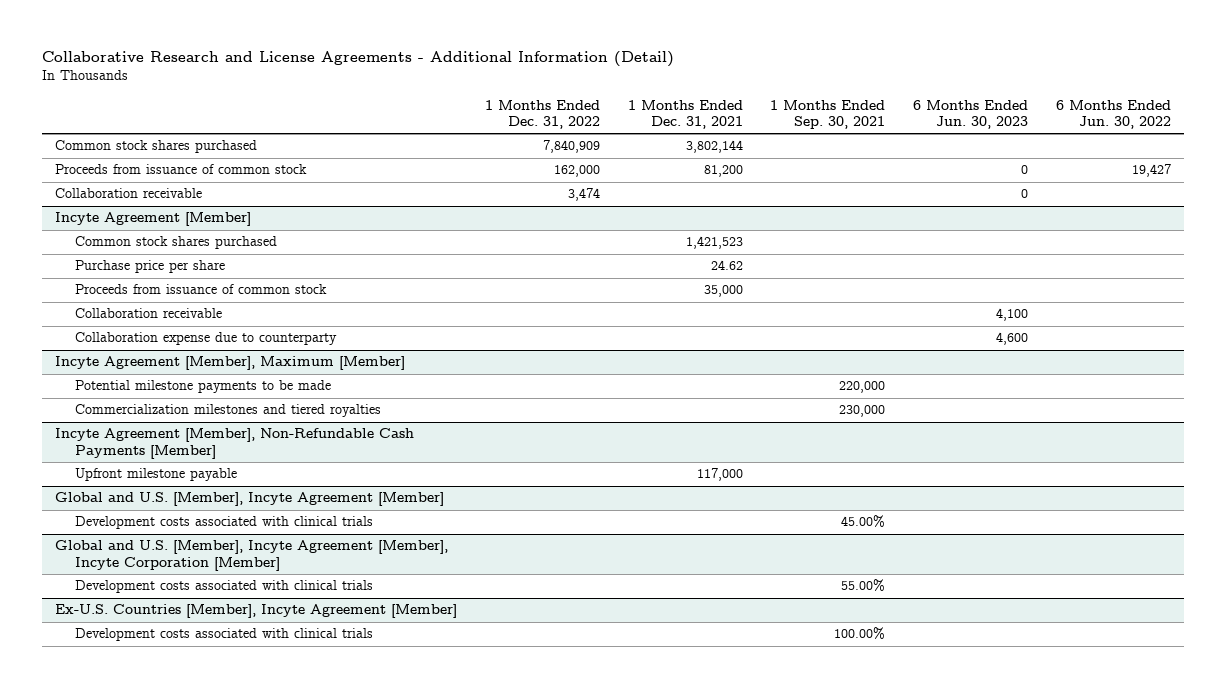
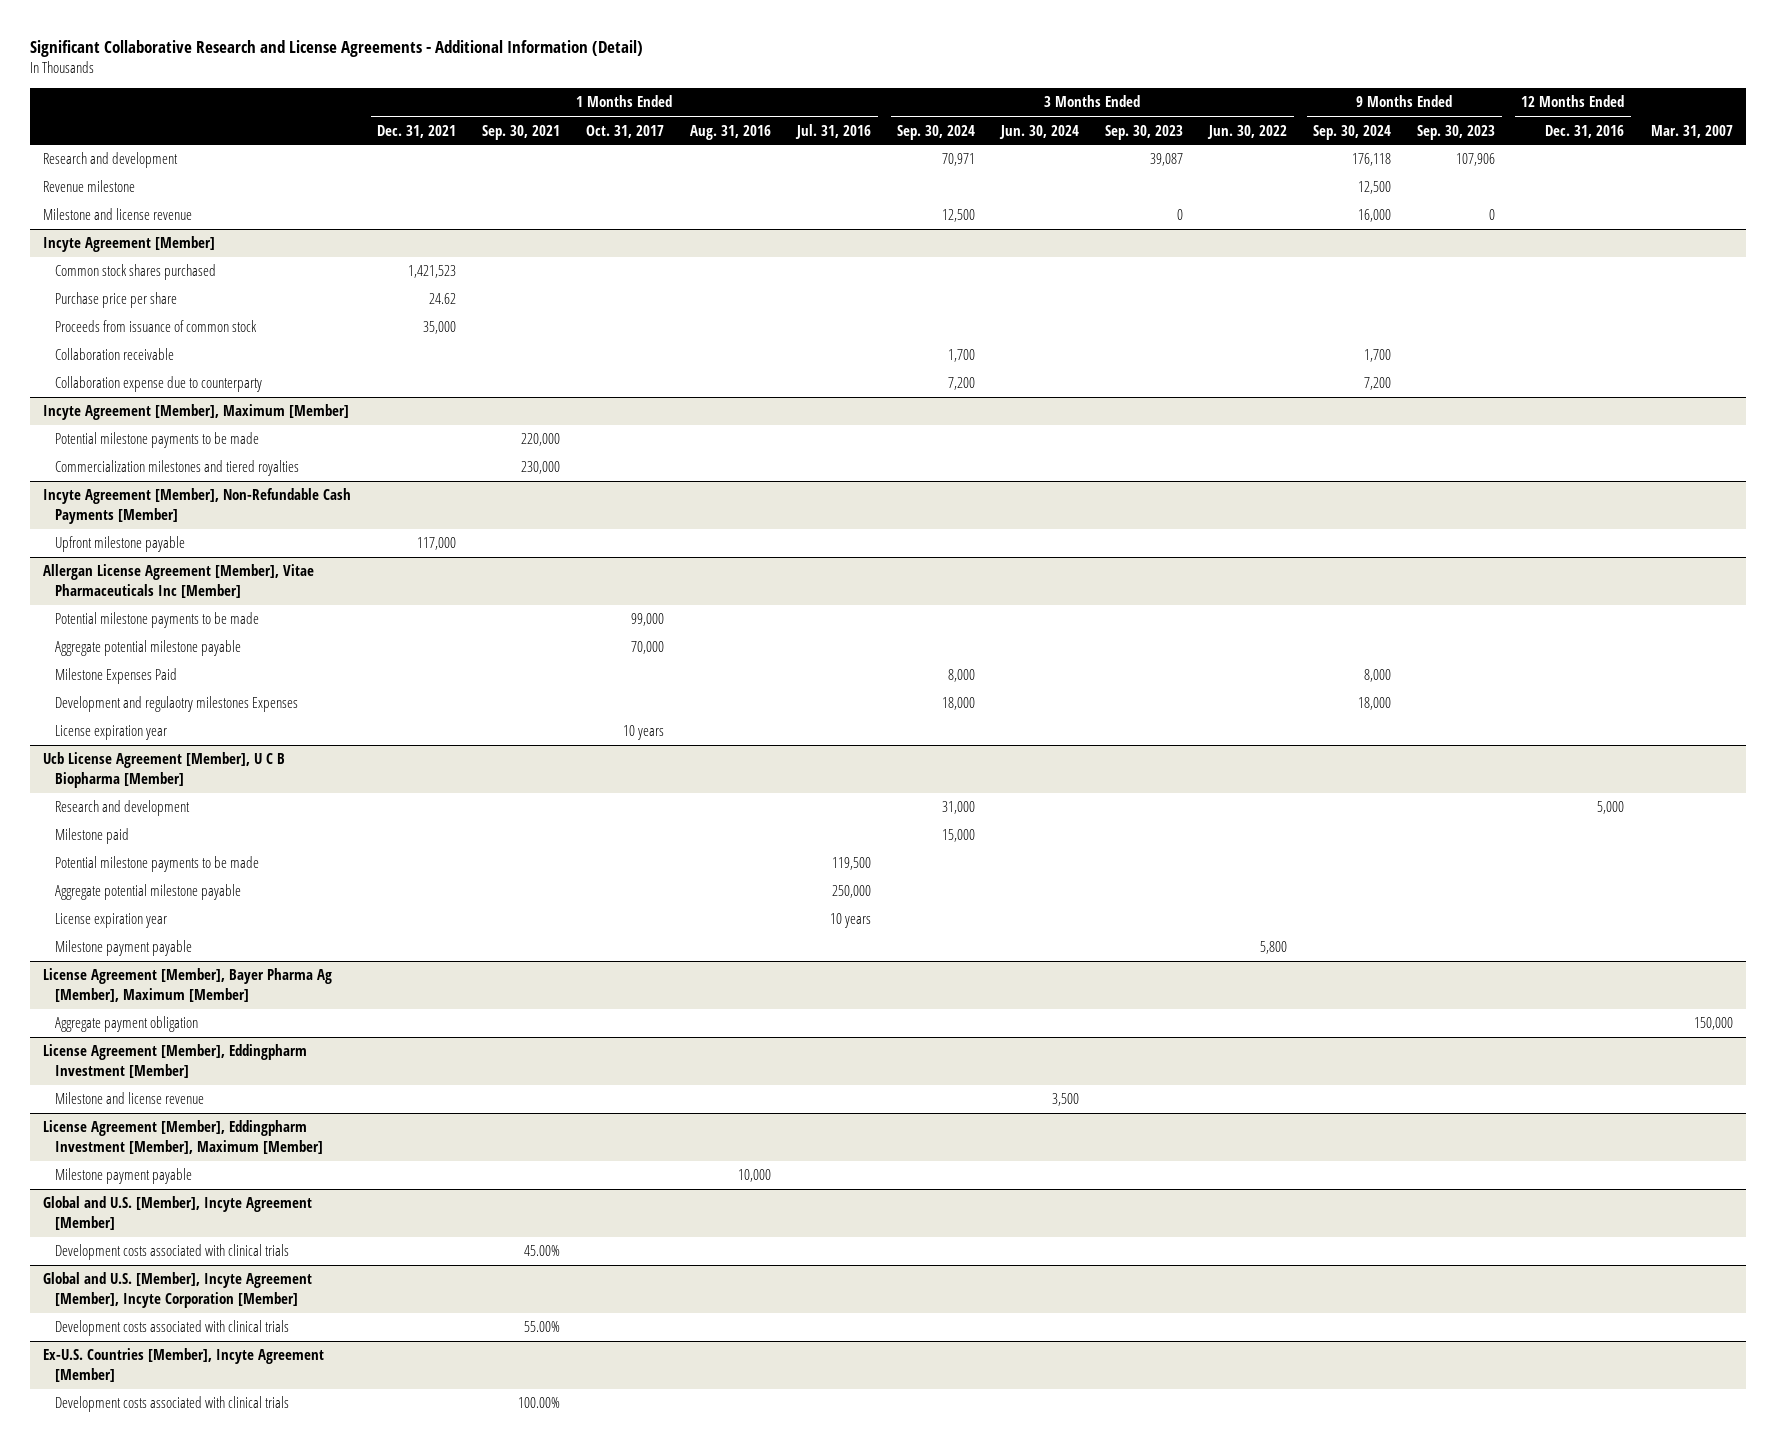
- Collaborative Research and License Agreements - Additional Information (Detail)
+ Significant Collaborative Research and License Agreements - Additional Information (Detail)
- | 1 Months Ended Dec. 31, 2022 | 1 Months Ended Dec. 31, 2021 | 1 Months Ended Sep. 30, 2021 | 6 Months Ended Jun. 30, 2023 | 6 Months Ended Jun. 30, 2022
+ | 1 Months Ended Dec. 31, 2021 | 1 Months Ended Sep. 30, 2021 | 1 Months Ended Oct. 31, 2017 | 1 Months Ended Aug. 31, 2016 | 1 Months Ended Jul. 31, 2016 | 3 Months Ended Sep. 30, 2024 | 3 Months Ended Jun. 30, 2024 | 3 Months Ended Sep. 30, 2023 | 3 Months Ended Jun. 30, 2022 | 9 Months Ended Sep. 30, 2024 | 9 Months Ended Sep. 30, 2023 | 12 Months Ended Dec. 31, 2016 | Mar. 31, 2007
- Common stock shares purchased | 7,840,909 | 3,802,144 | | |
- Proceeds from issuance of common stock | 162,000 | 81,200 | | 0 | 19,427
- Collaboration receivable | 3,474 | | | 0 |
+ Research and development | | | | | | 70,971 | | 39,087 | | 176,118 | 107,906 | |
+ Revenue milestone | | | | | | | | | | 12,500 | | |
+ Milestone and license revenue | | | | | | 12,500 | | 0 | | 16,000 | 0 | |
+ Allergan License Agreement [Member], Vitae Pharmaceuticals Inc [Member]
+ Potential milestone payments to be made | | | 99,000 | | | | | | | | | |
+ Aggregate potential milestone payable | | | 70,000 | | | | | | | | | |
+ Milestone Expenses Paid | | | | | | 8,000 | | | | 8,000 | | |
+ Development and regulaotry milestones Expenses | | | | | | 18,000 | | | | 18,000 | | |
+ License expiration year | | | 10 years | | | | | | | | | |
+ Ucb License Agreement [Member], U C B Biopharma [Member]
+ Research and development | | | | | | 31,000 | | | | | | 5,000 |
+ Milestone paid | | | | | | 15,000 | | | | | | |
+ Potential milestone payments to be made | | | | | 119,500 | | | | | | | |
+ Aggregate potential milestone payable | | | | | 250,000 | | | | | | | |
+ License expiration year | | | | | 10 years | | | | | | | |
+ Milestone payment payable | | | | | | | | | 5,800 | | | |
+ License Agreement [Member], Bayer Pharma Ag [Member], Maximum [Member]
+ Aggregate payment obligation | | | | | | | | | | | | | 150,000
+ License Agreement [Member], Eddingpharm Investment [Member]
+ Milestone and license revenue | | | | | | | 3,500 | | | | | |
+ License Agreement [Member], Eddingpharm Investment [Member], Maximum [Member]
+ Milestone payment payable | | | | 10,000 | | | | | | | | |

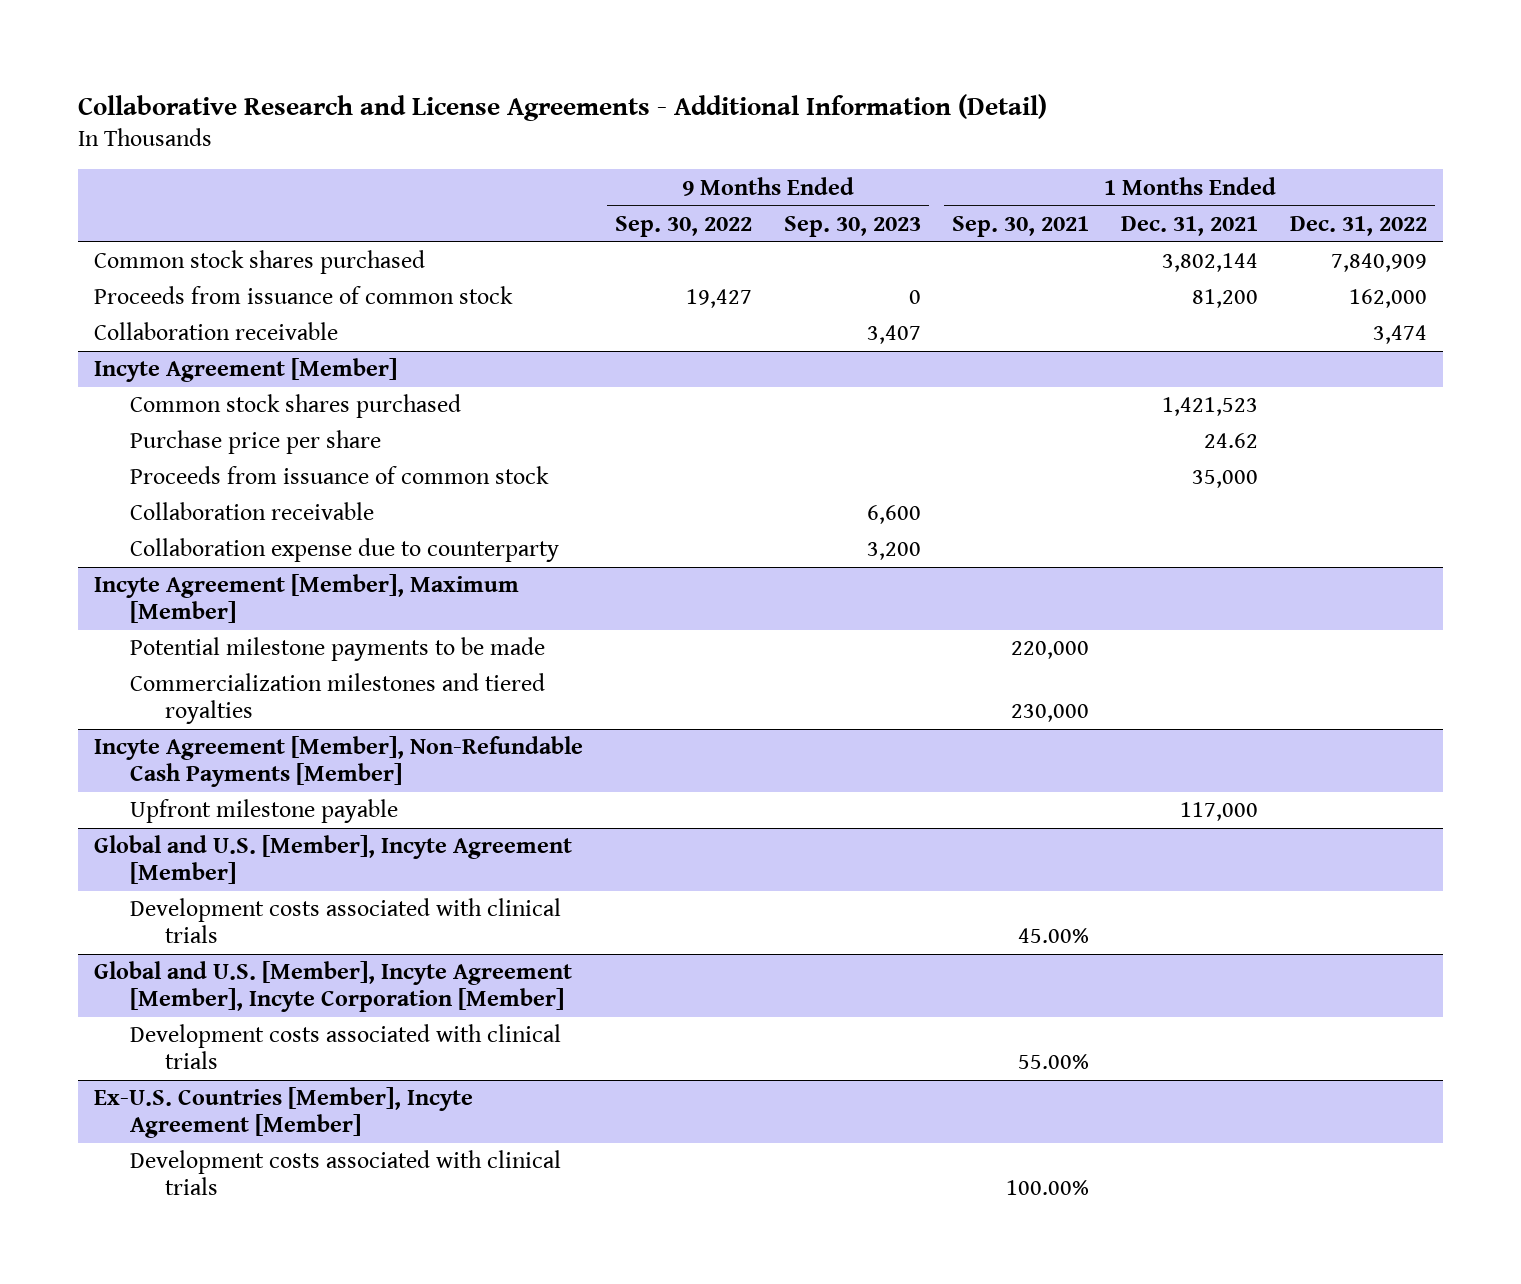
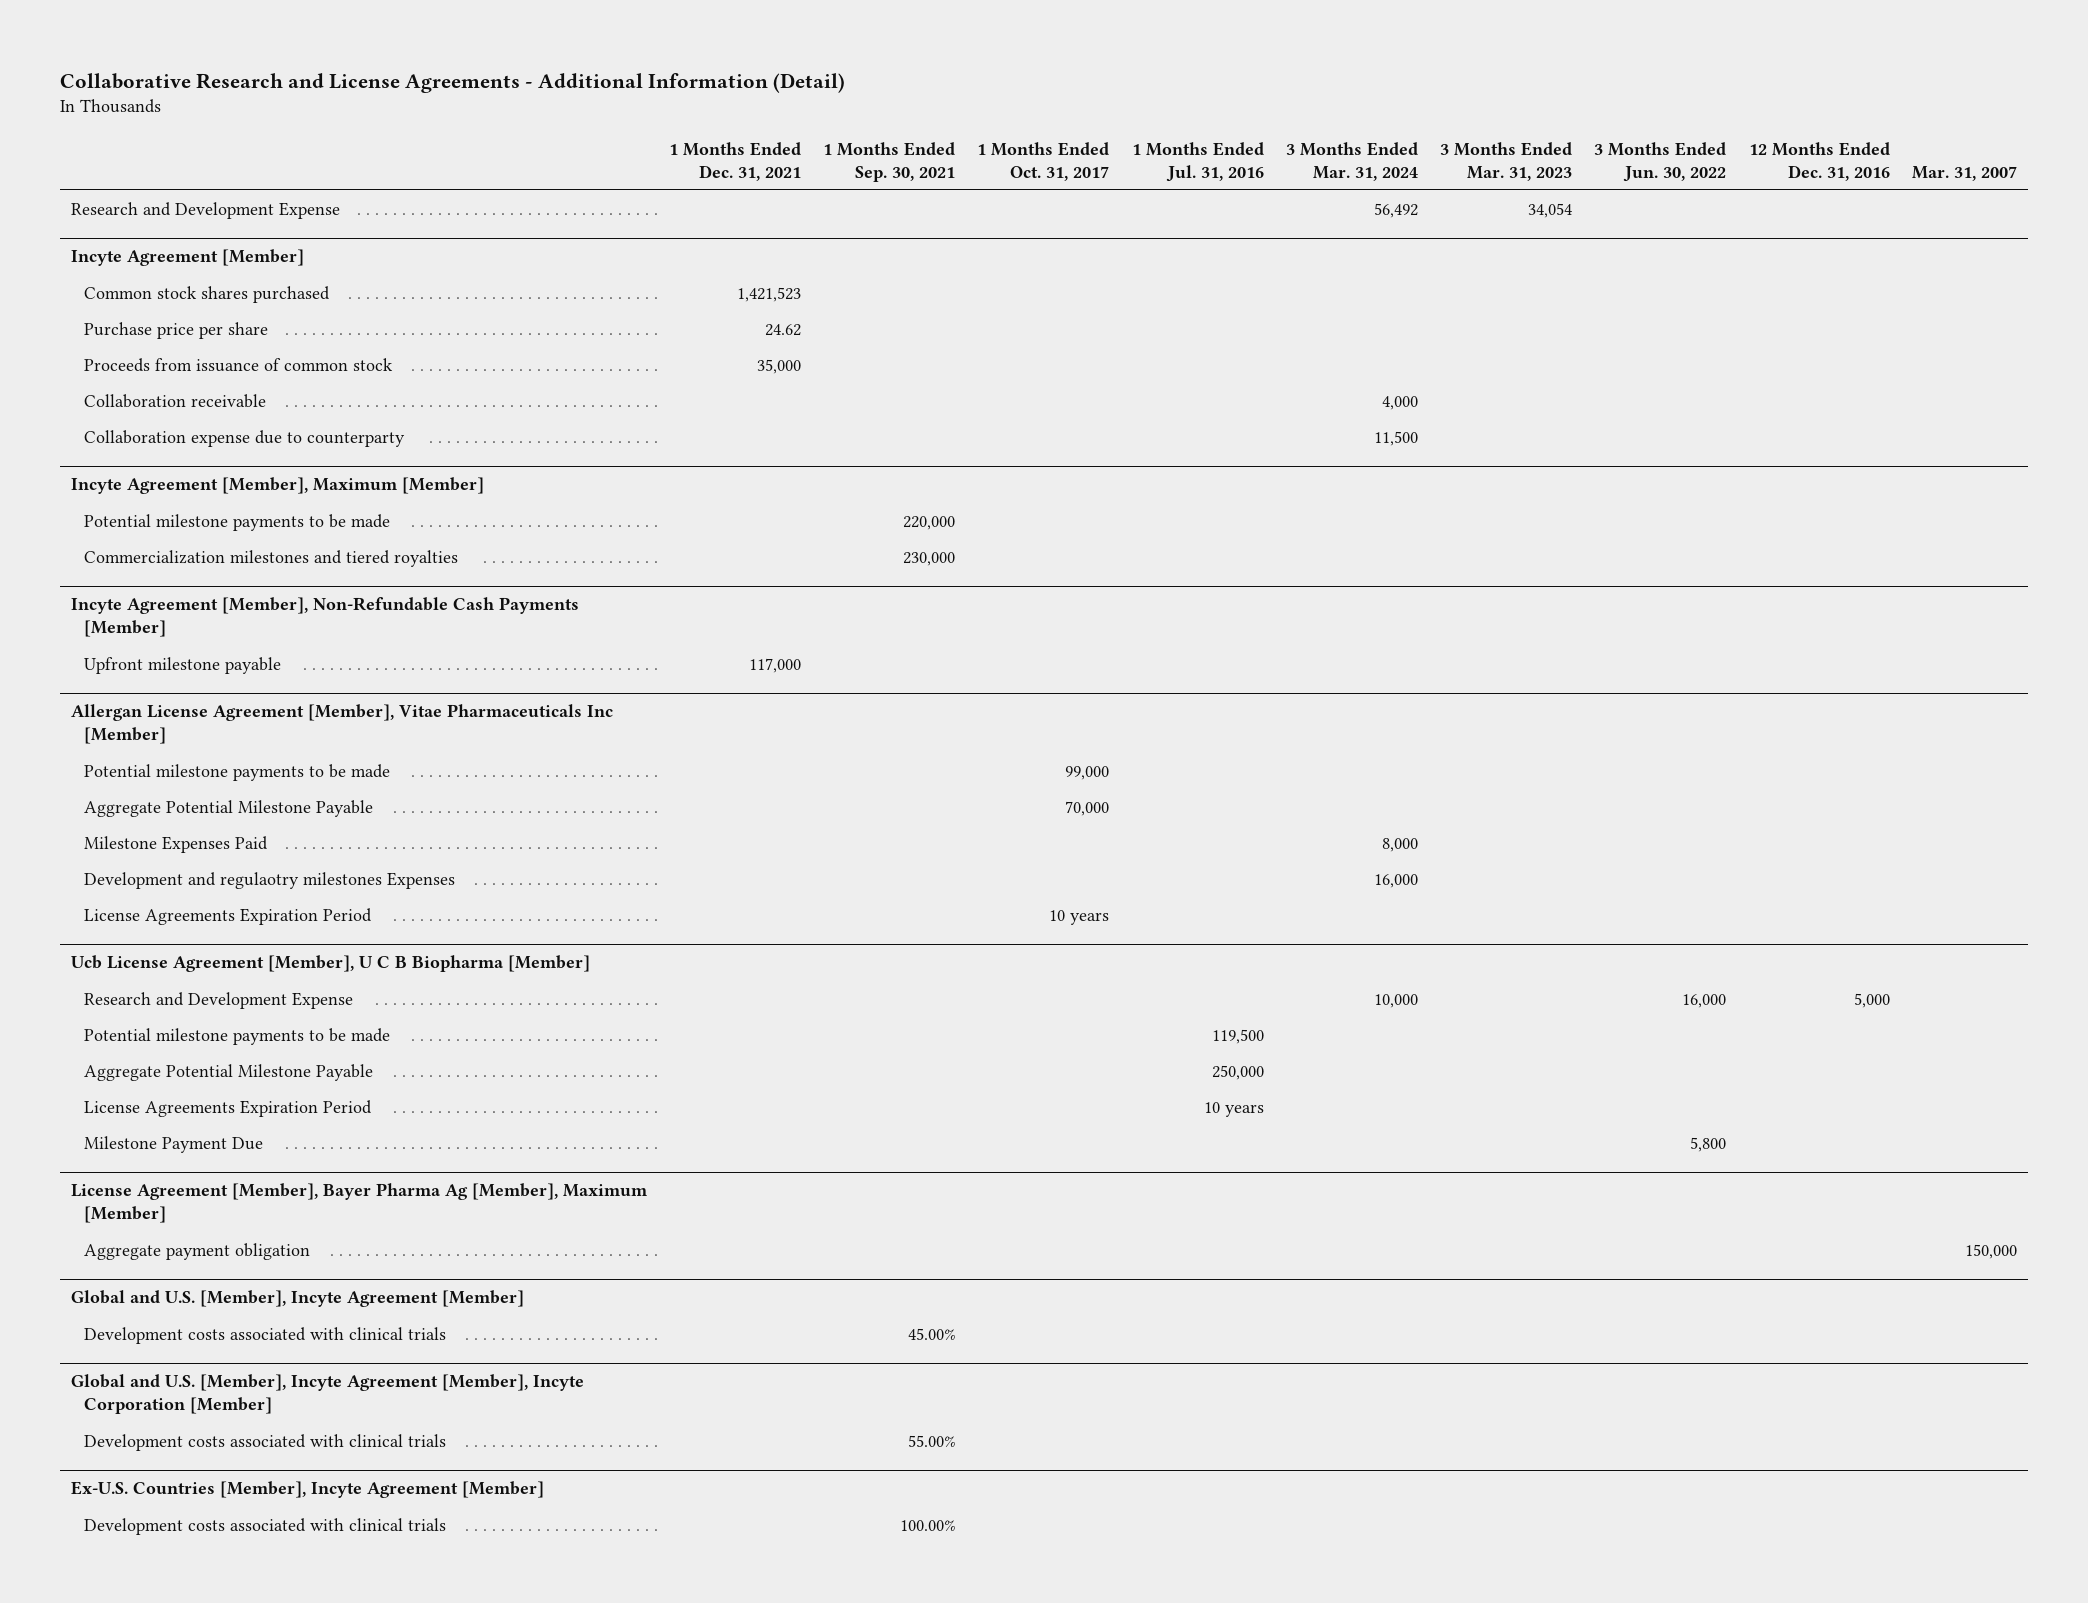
- | 9 Months Ended Sep. 30, 2022 | 9 Months Ended Sep. 30, 2023 | 1 Months Ended Sep. 30, 2021 | 1 Months Ended Dec. 31, 2021 | 1 Months Ended Dec. 31, 2022
+ | 1 Months Ended Dec. 31, 2021 | 1 Months Ended Sep. 30, 2021 | 1 Months Ended Oct. 31, 2017 | 1 Months Ended Jul. 31, 2016 | 3 Months Ended Mar. 31, 2024 | 3 Months Ended Mar. 31, 2023 | 3 Months Ended Jun. 30, 2022 | 12 Months Ended Dec. 31, 2016 | Mar. 31, 2007
- Common stock shares purchased | | | | 3,802,144 | 7,840,909
- Proceeds from issuance of common stock | 19,427 | 0 | | 81,200 | 162,000
- Collaboration receivable | | 3,407 | | | 3,474
+ Research and Development Expense | | | | | 56,492 | 34,054 | | |
+ Allergan License Agreement [Member], Vitae Pharmaceuticals Inc [Member]
+ Potential milestone payments to be made | | | 99,000 | | | | | |
+ Aggregate Potential Milestone Payable | | | 70,000 | | | | | |
+ Milestone Expenses Paid | | | | | 8,000 | | | |
+ Development and regulaotry milestones Expenses | | | | | 16,000 | | | |
+ License Agreements Expiration Period | | | 10 years | | | | | |
+ Ucb License Agreement [Member], U C B Biopharma [Member]
+ Research and Development Expense | | | | | 10,000 | | 16,000 | 5,000 |
+ Potential milestone payments to be made | | | | 119,500 | | | | |
+ Aggregate Potential Milestone Payable | | | | 250,000 | | | | |
+ License Agreements Expiration Period | | | | 10 years | | | | |
+ Milestone Payment Due | | | | | | | 5,800 | |
+ License Agreement [Member], Bayer Pharma Ag [Member], Maximum [Member]
+ Aggregate payment obligation | | | | | | | | | 150,000

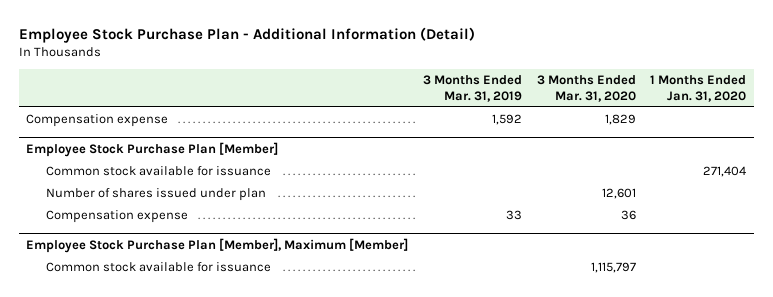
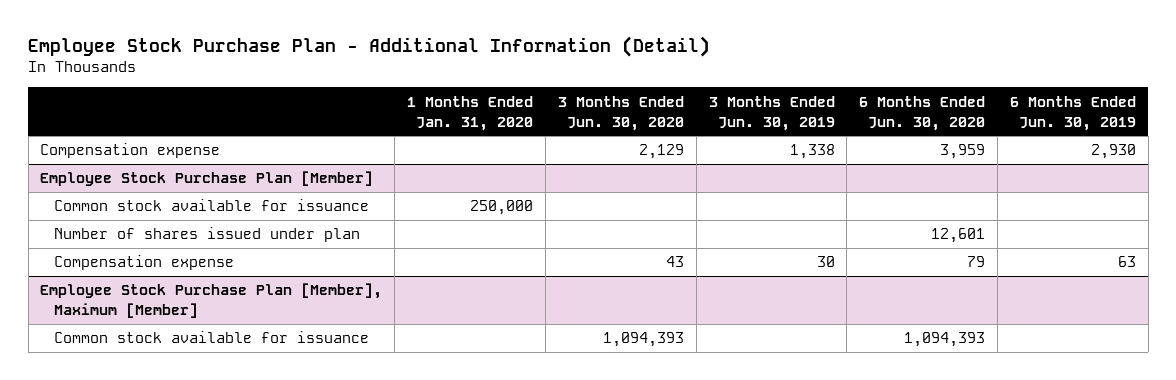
- | 3 Months Ended Mar. 31, 2019 | 3 Months Ended Mar. 31, 2020 | 1 Months Ended Jan. 31, 2020
+ | 1 Months Ended Jan. 31, 2020 | 3 Months Ended Jun. 30, 2020 | 3 Months Ended Jun. 30, 2019 | 6 Months Ended Jun. 30, 2020 | 6 Months Ended Jun. 30, 2019
@ Employee Stock Purchase Plan [Member]
- Common stock available for issuance | | | 271,404
+ Common stock available for issuance | 250,000 | | | |

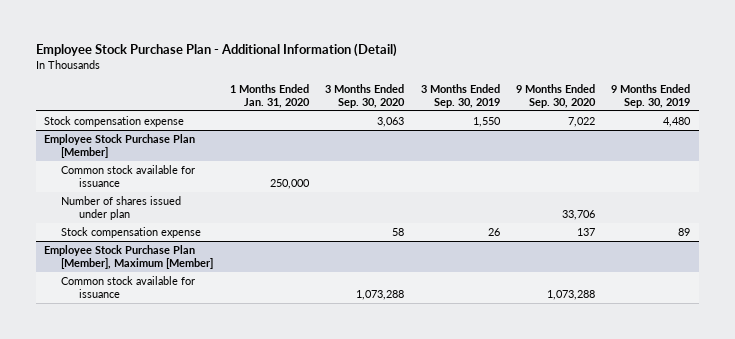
- | 1 Months Ended Jan. 31, 2020 | 3 Months Ended Jun. 30, 2020 | 3 Months Ended Jun. 30, 2019 | 6 Months Ended Jun. 30, 2020 | 6 Months Ended Jun. 30, 2019
+ | 1 Months Ended Jan. 31, 2020 | 3 Months Ended Sep. 30, 2020 | 3 Months Ended Sep. 30, 2019 | 9 Months Ended Sep. 30, 2020 | 9 Months Ended Sep. 30, 2019
- Compensation expense | | 2,129 | 1,338 | 3,959 | 2,930
+ Stock compensation expense | | 3,063 | 1,550 | 7,022 | 4,480
@ Employee Stock Purchase Plan [Member]
- Compensation expense | | 43 | 30 | 79 | 63
+ Stock compensation expense | | 58 | 26 | 137 | 89

